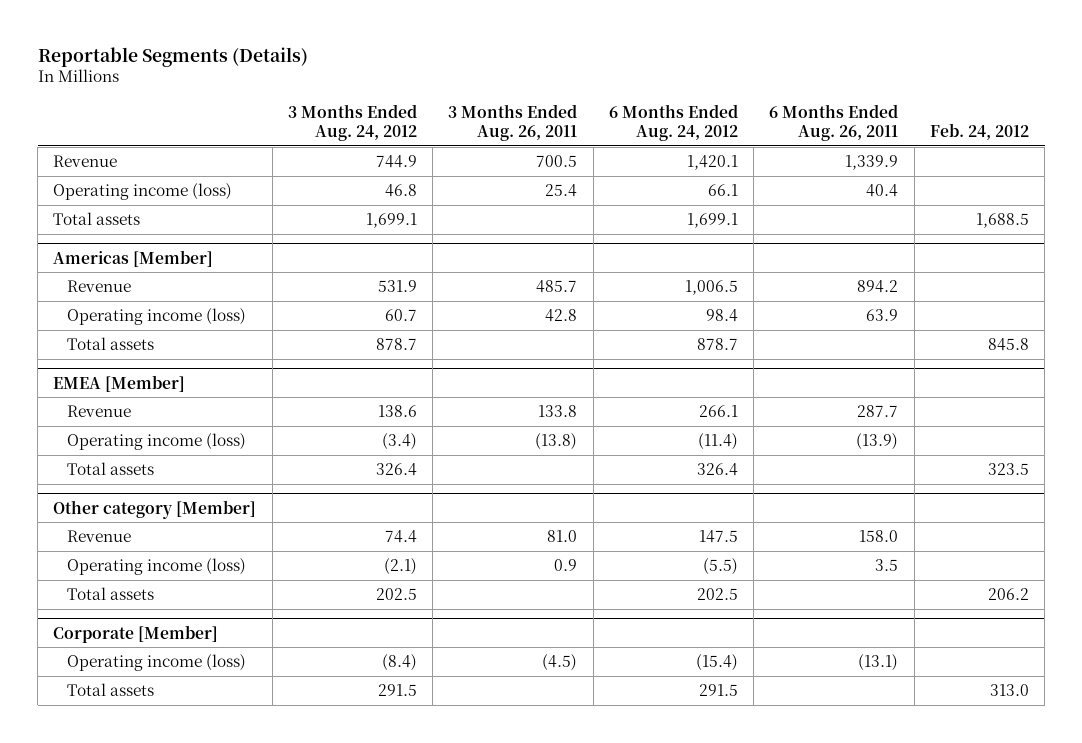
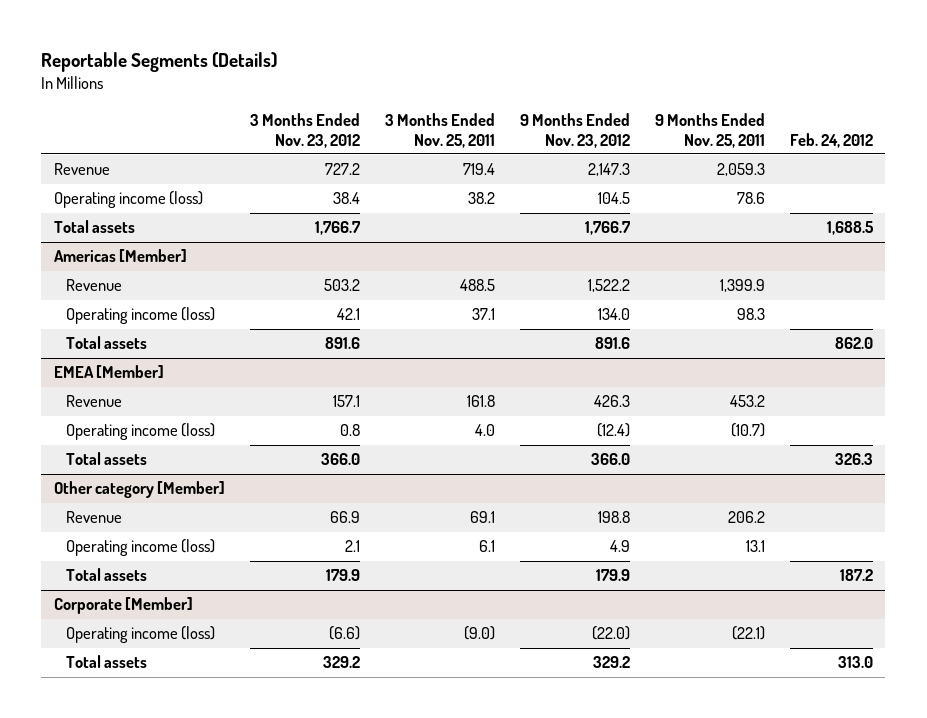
- | 3 Months Ended Aug. 24, 2012 | 3 Months Ended Aug. 26, 2011 | 6 Months Ended Aug. 24, 2012 | 6 Months Ended Aug. 26, 2011 | Feb. 24, 2012
+ | 3 Months Ended Nov. 23, 2012 | 3 Months Ended Nov. 25, 2011 | 9 Months Ended Nov. 23, 2012 | 9 Months Ended Nov. 25, 2011 | Feb. 24, 2012
@ Americas [Member]
- Total assets | 878.7 | | 878.7 | | 845.8
+ Total assets | 891.6 | | 891.6 | | 862.0
@ EMEA [Member]
- Total assets | 326.4 | | 326.4 | | 323.5
+ Total assets | 366.0 | | 366.0 | | 326.3
@ Other category [Member]
- Total assets | 202.5 | | 202.5 | | 206.2
+ Total assets | 179.9 | | 179.9 | | 187.2

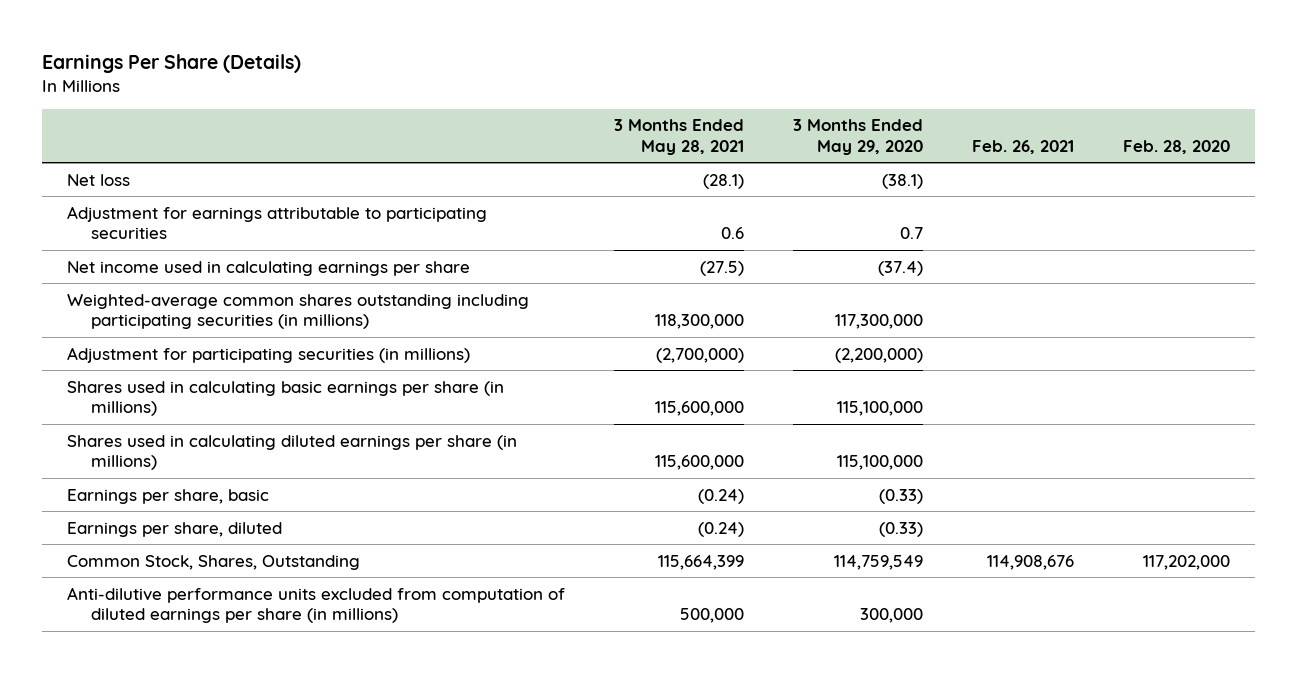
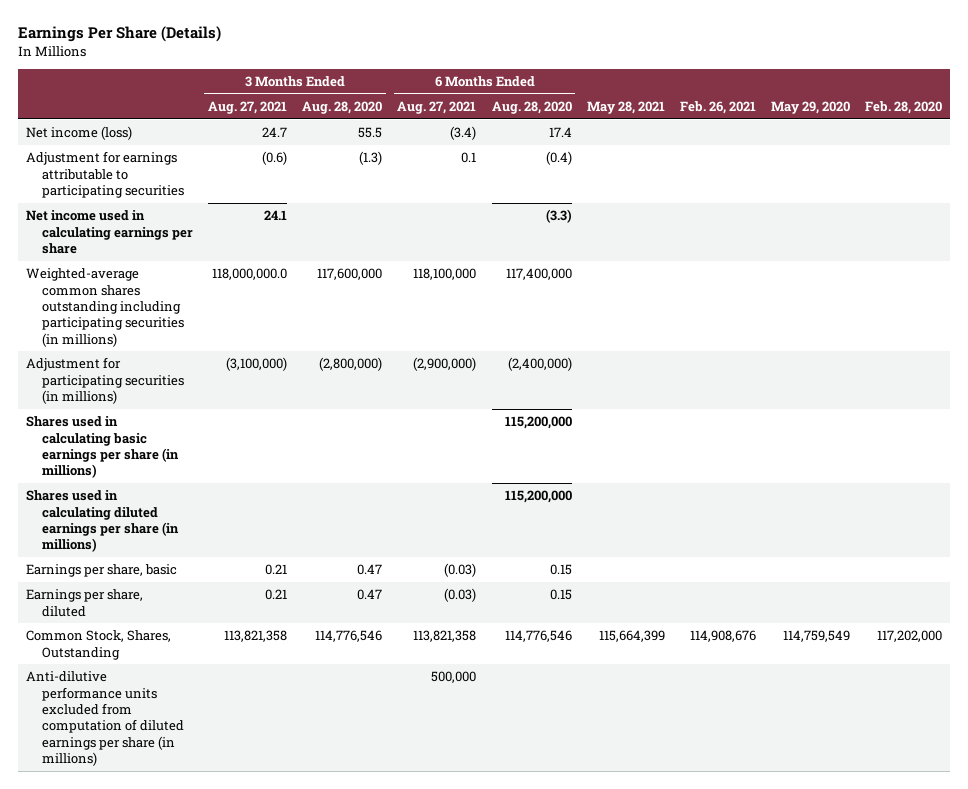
- | 3 Months Ended May 28, 2021 | 3 Months Ended May 29, 2020 | Feb. 26, 2021 | Feb. 28, 2020
+ | 3 Months Ended Aug. 27, 2021 | 3 Months Ended Aug. 28, 2020 | 6 Months Ended Aug. 27, 2021 | 6 Months Ended Aug. 28, 2020 | May 28, 2021 | Feb. 26, 2021 | May 29, 2020 | Feb. 28, 2020
- Net loss | (28.1) | (38.1) | |
+ Net income (loss) | 24.7 | 55.5 | (3.4) | 17.4 | | | |

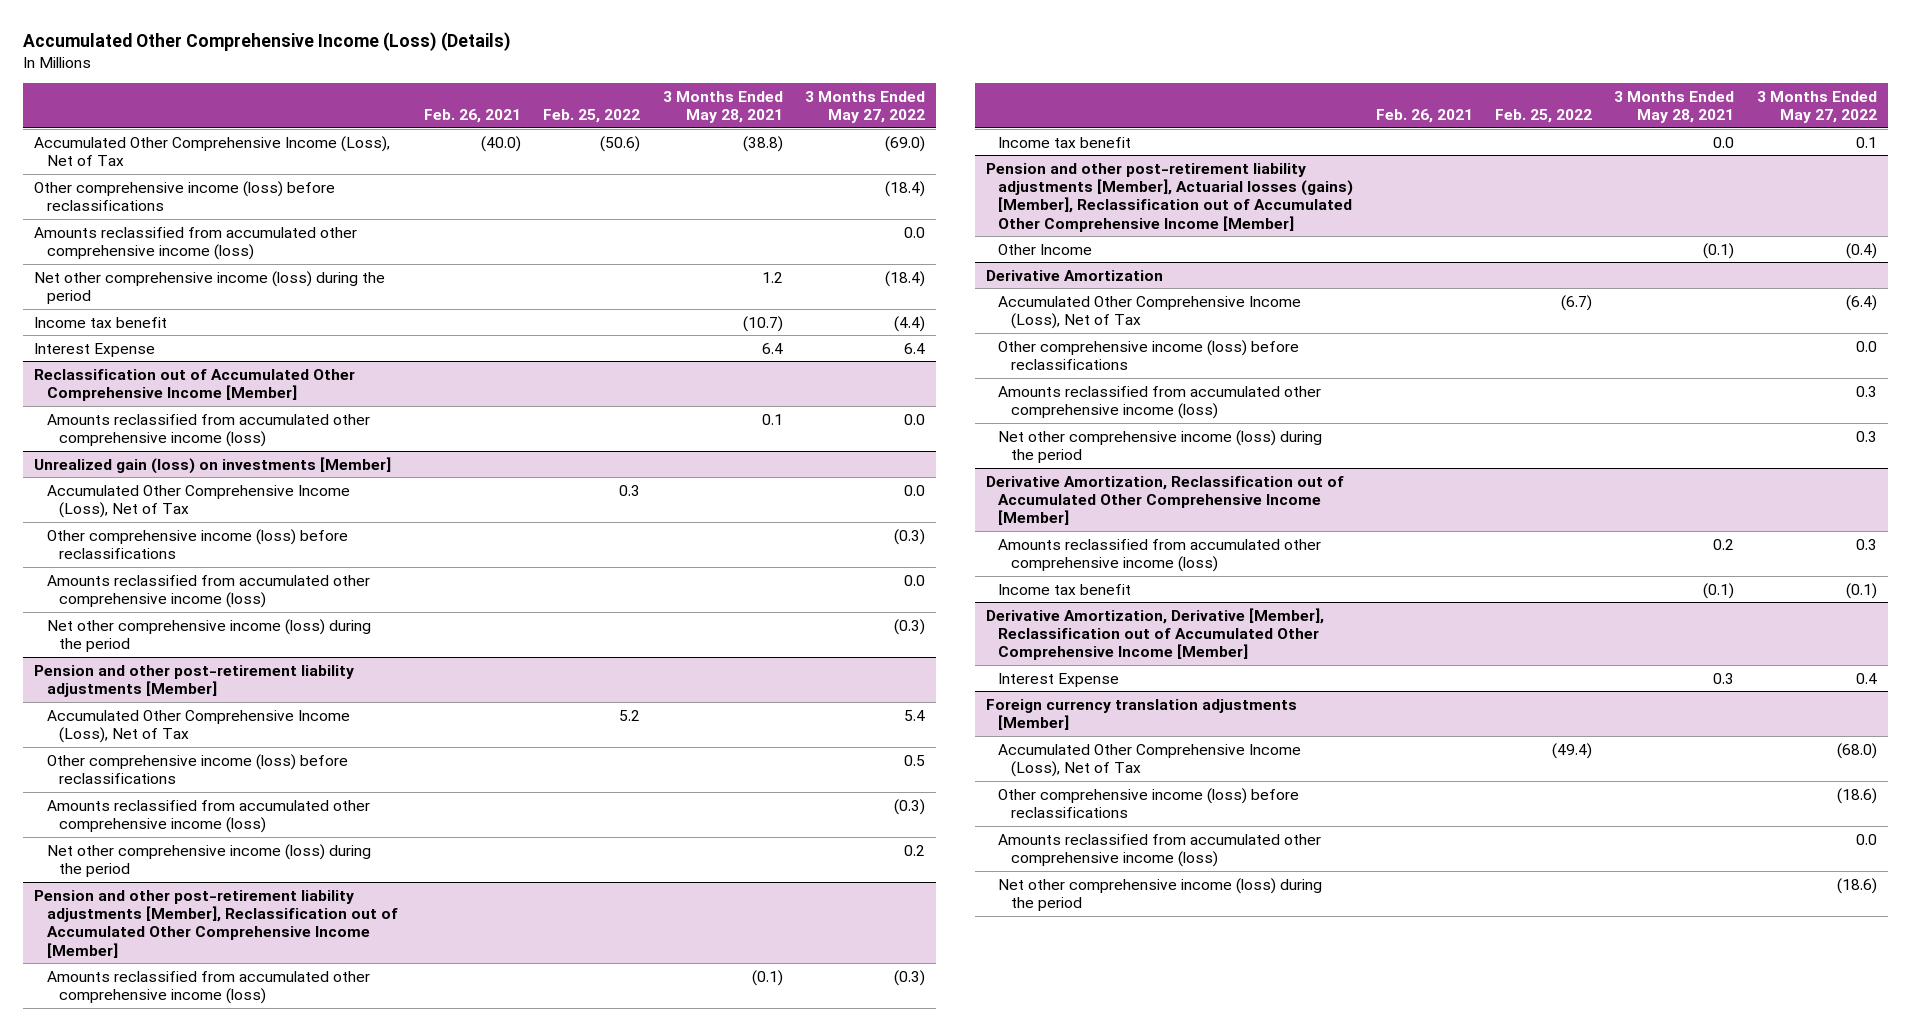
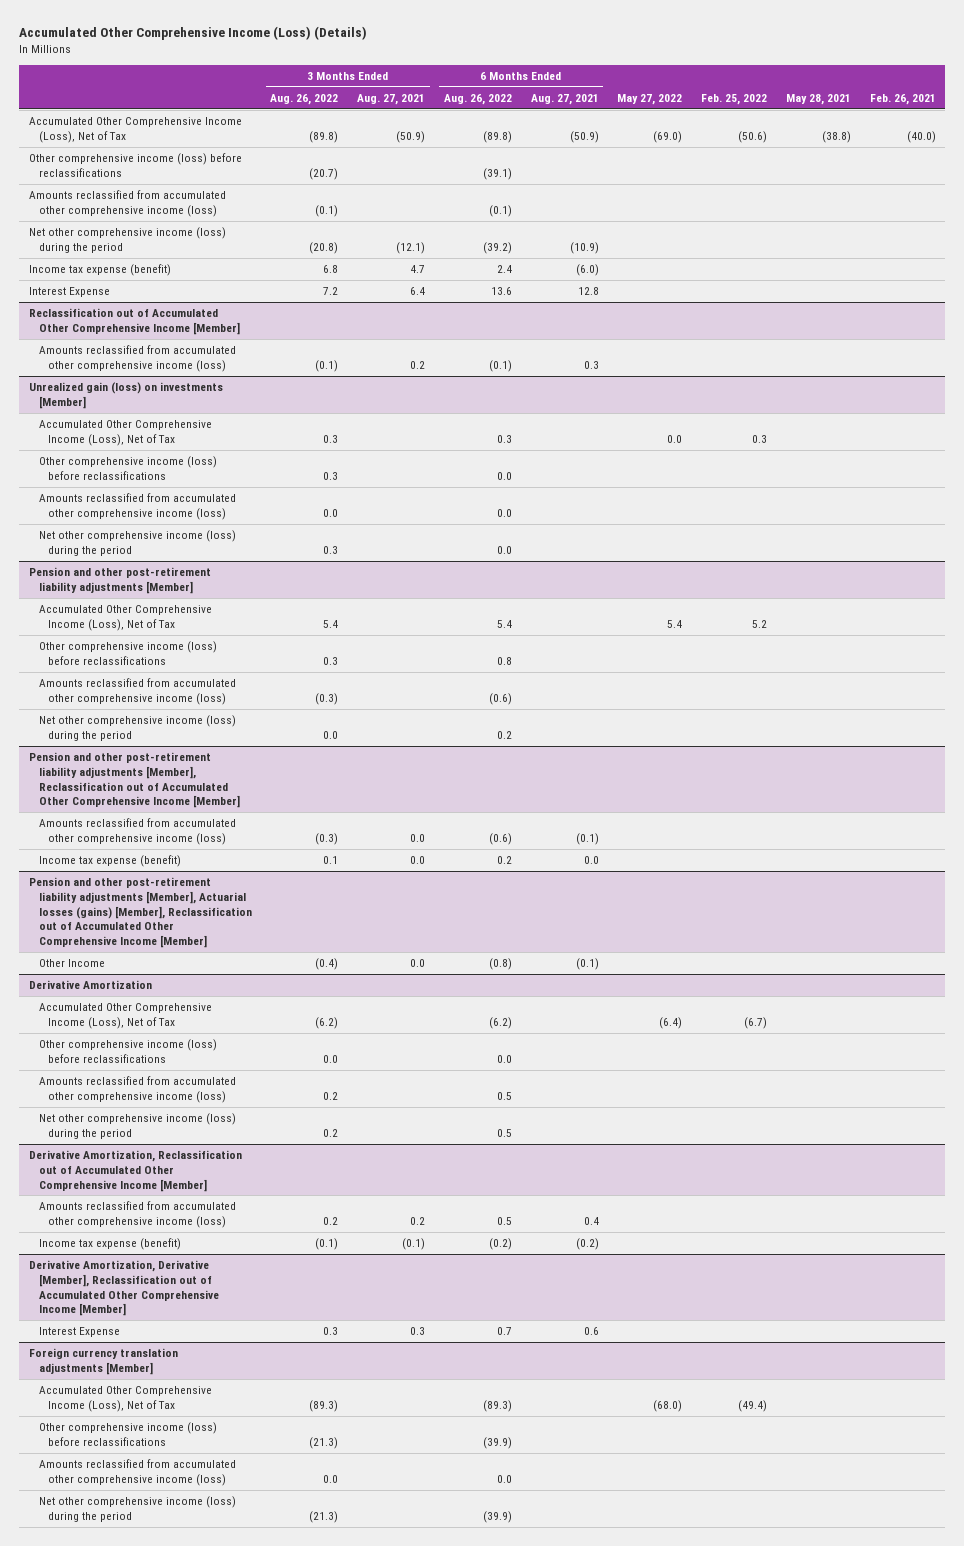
- | Feb. 26, 2021 | Feb. 25, 2022 | 3 Months Ended May 28, 2021 | 3 Months Ended May 27, 2022
+ | 3 Months Ended Aug. 26, 2022 | 3 Months Ended Aug. 27, 2021 | 6 Months Ended Aug. 26, 2022 | 6 Months Ended Aug. 27, 2021 | May 27, 2022 | Feb. 25, 2022 | May 28, 2021 | Feb. 26, 2021
- Income tax benefit | | | (10.7) | (4.4)
+ Income tax expense (benefit) | 6.8 | 4.7 | 2.4 | (6.0) | | | |
@ Pension and other post-retirement liability adjustments [Member], Reclassification out of Accumulated Other Comprehensive Income [Member]
- Income tax benefit | | | 0.0 | 0.1
+ Income tax expense (benefit) | 0.1 | 0.0 | 0.2 | 0.0 | | | |
@ Derivative Amortization, Reclassification out of Accumulated Other Comprehensive Income [Member]
- Income tax benefit | | | (0.1) | (0.1)
+ Income tax expense (benefit) | (0.1) | (0.1) | (0.2) | (0.2) | | | |

